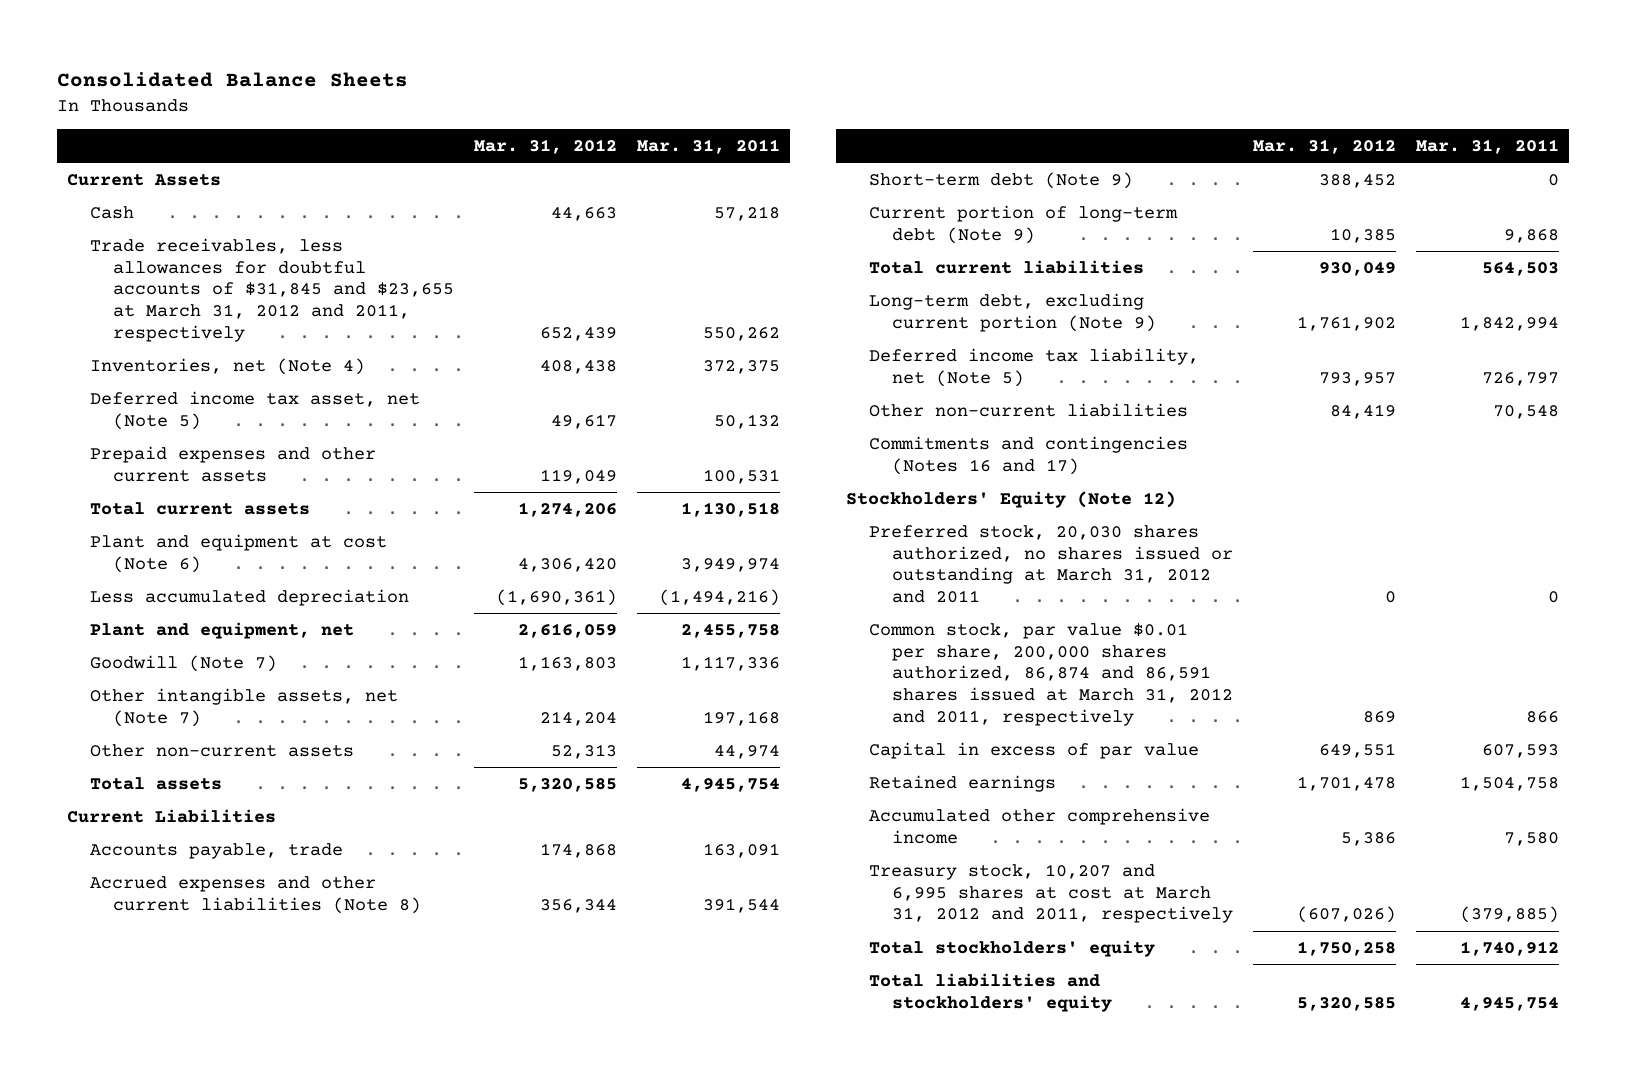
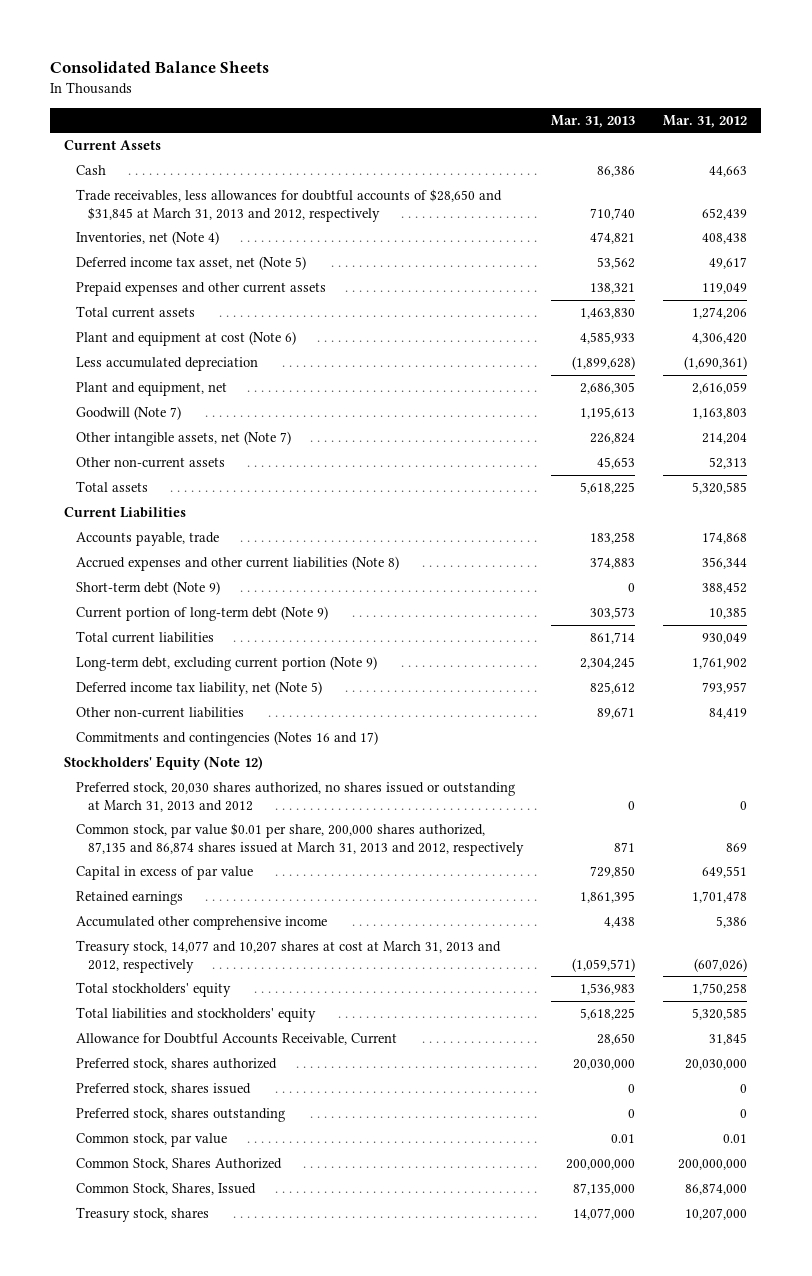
- | Mar. 31, 2012 | Mar. 31, 2011
+ | Mar. 31, 2013 | Mar. 31, 2012
- Trade receivables, less allowances for doubtful accounts of $31,845 and $23,655 at March 31, 2012 and 2011, respectively | 652,439 | 550,262
+ Trade receivables, less allowances for doubtful accounts of $28,650 and $31,845 at March 31, 2013 and 2012, respectively | 710,740 | 652,439
- Preferred stock, 20,030 shares authorized, no shares issued or outstanding at March 31, 2012 and 2011 | 0 | 0
- Common stock, par value $0.01 per share, 200,000 shares authorized, 86,874 and 86,591 shares issued at March 31, 2012 and 2011, respectively | 869 | 866
+ Preferred stock, 20,030 shares authorized, no shares issued or outstanding at March 31, 2013 and 2012 | 0 | 0
+ Common stock, par value $0.01 per share, 200,000 shares authorized, 87,135 and 86,874 shares issued at March 31, 2013 and 2012, respectively | 871 | 869
- Treasury stock, 10,207 and 6,995 shares at cost at March 31, 2012 and 2011, respectively | (607,026) | (379,885)
+ Treasury stock, 14,077 and 10,207 shares at cost at March 31, 2013 and 2012, respectively | (1,059,571) | (607,026)
+ Allowance for Doubtful Accounts Receivable, Current | 28,650 | 31,845
+ Preferred stock, shares authorized | 20,030,000 | 20,030,000
+ Preferred stock, shares issued | 0 | 0
+ Preferred stock, shares outstanding | 0 | 0
+ Common stock, par value | 0.01 | 0.01
+ Common Stock, Shares Authorized | 200,000,000 | 200,000,000
+ Common Stock, Shares, Issued | 87,135,000 | 86,874,000
+ Treasury stock, shares | 14,077,000 | 10,207,000

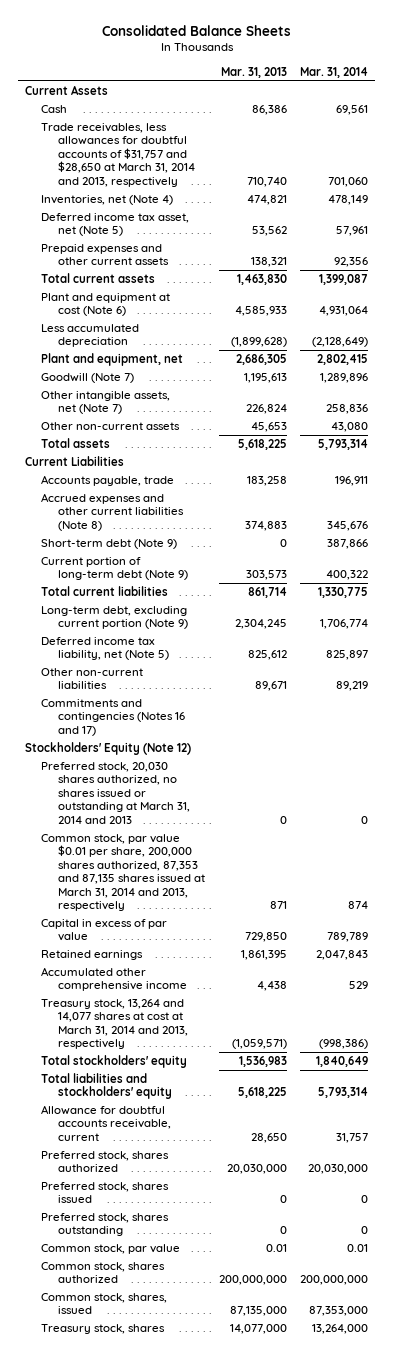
- | Mar. 31, 2013 | Mar. 31, 2012
+ | Mar. 31, 2013 | Mar. 31, 2014
- Trade receivables, less allowances for doubtful accounts of $28,650 and $31,845 at March 31, 2013 and 2012, respectively | 710,740 | 652,439
+ Trade receivables, less allowances for doubtful accounts of $31,757 and $28,650 at March 31, 2014 and 2013, respectively | 710,740 | 701,060
- Preferred stock, 20,030 shares authorized, no shares issued or outstanding at March 31, 2013 and 2012 | 0 | 0
- Common stock, par value $0.01 per share, 200,000 shares authorized, 87,135 and 86,874 shares issued at March 31, 2013 and 2012, respectively | 871 | 869
+ Preferred stock, 20,030 shares authorized, no shares issued or outstanding at March 31, 2014 and 2013 | 0 | 0
+ Common stock, par value $0.01 per share, 200,000 shares authorized, 87,353 and 87,135 shares issued at March 31, 2014 and 2013, respectively | 871 | 874
- Treasury stock, 14,077 and 10,207 shares at cost at March 31, 2013 and 2012, respectively | (1,059,571) | (607,026)
+ Treasury stock, 13,264 and 14,077 shares at cost at March 31, 2014 and 2013, respectively | (1,059,571) | (998,386)
- Allowance for Doubtful Accounts Receivable, Current | 28,650 | 31,845
+ Allowance for doubtful accounts receivable, current | 28,650 | 31,757
- Common Stock, Shares Authorized | 200,000,000 | 200,000,000
- Common Stock, Shares, Issued | 87,135,000 | 86,874,000
+ Common stock, shares authorized | 200,000,000 | 200,000,000
+ Common stock, shares, issued | 87,135,000 | 87,353,000

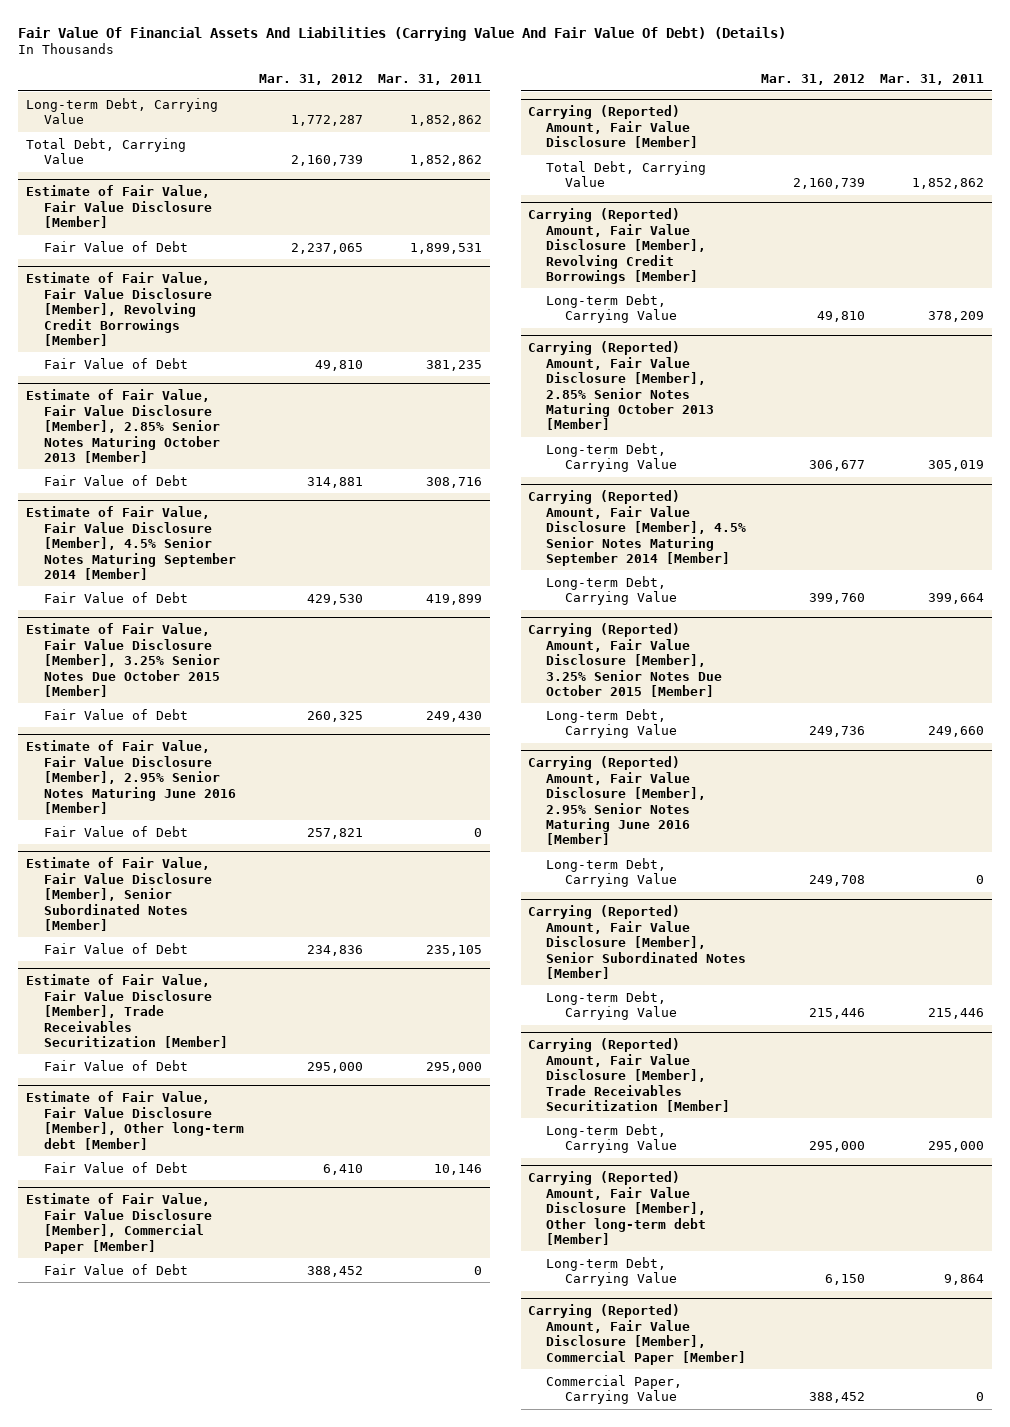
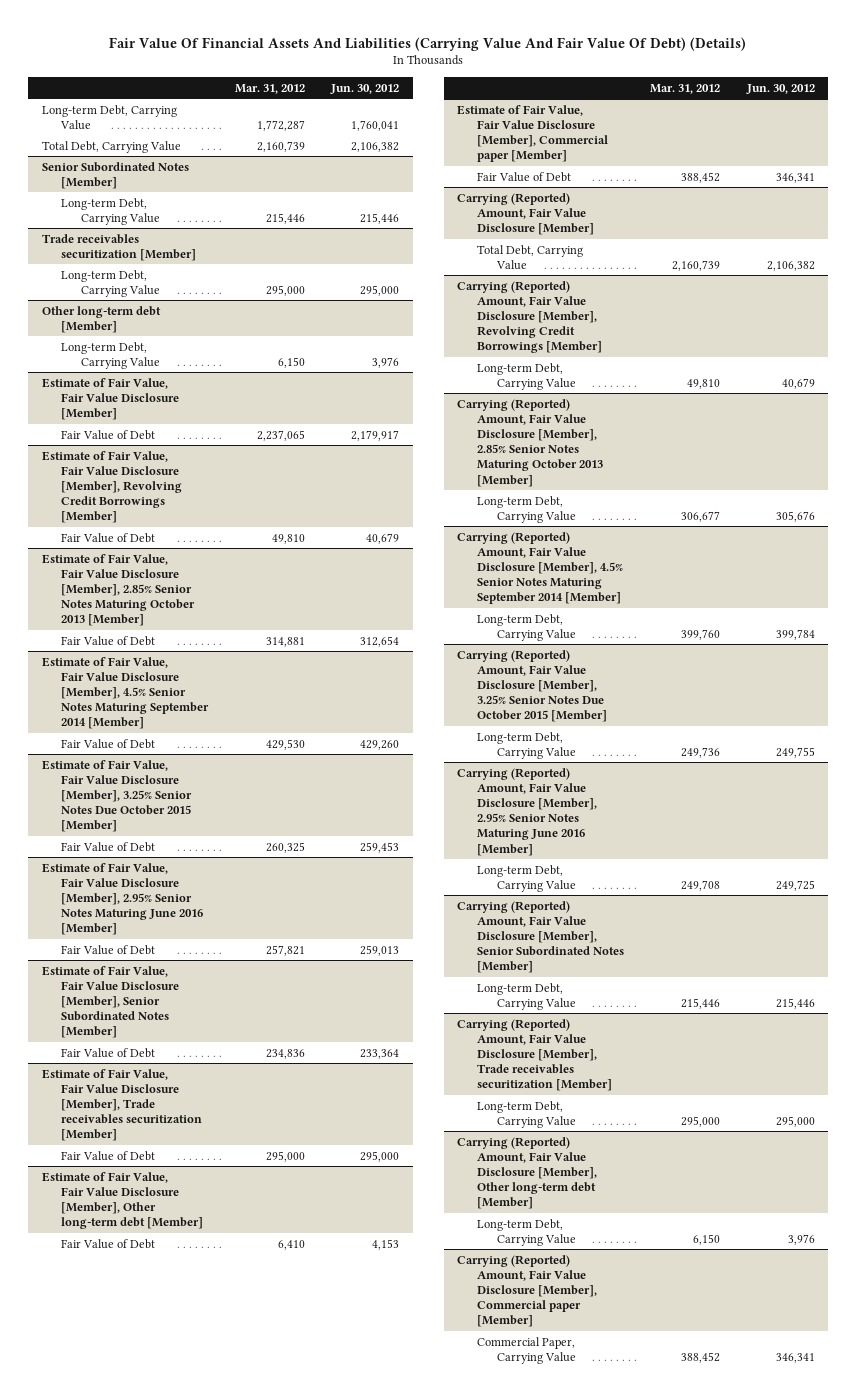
- | Mar. 31, 2012 | Mar. 31, 2011
+ | Mar. 31, 2012 | Jun. 30, 2012
+ Senior Subordinated Notes [Member]
+ Long-term Debt, Carrying Value | 215,446 | 215,446
+ Trade receivables securitization [Member]
+ Long-term Debt, Carrying Value | 295,000 | 295,000
+ Other long-term debt [Member]
+ Long-term Debt, Carrying Value | 6,150 | 3,976
- Estimate of Fair Value, Fair Value Disclosure [Member], Trade Receivables Securitization [Member]
+ Estimate of Fair Value, Fair Value Disclosure [Member], Trade receivables securitization [Member]
- Estimate of Fair Value, Fair Value Disclosure [Member], Commercial Paper [Member]
+ Estimate of Fair Value, Fair Value Disclosure [Member], Commercial paper [Member]
- Carrying (Reported) Amount, Fair Value Disclosure [Member], Trade Receivables Securitization [Member]
+ Carrying (Reported) Amount, Fair Value Disclosure [Member], Trade receivables securitization [Member]
- Carrying (Reported) Amount, Fair Value Disclosure [Member], Commercial Paper [Member]
+ Carrying (Reported) Amount, Fair Value Disclosure [Member], Commercial paper [Member]

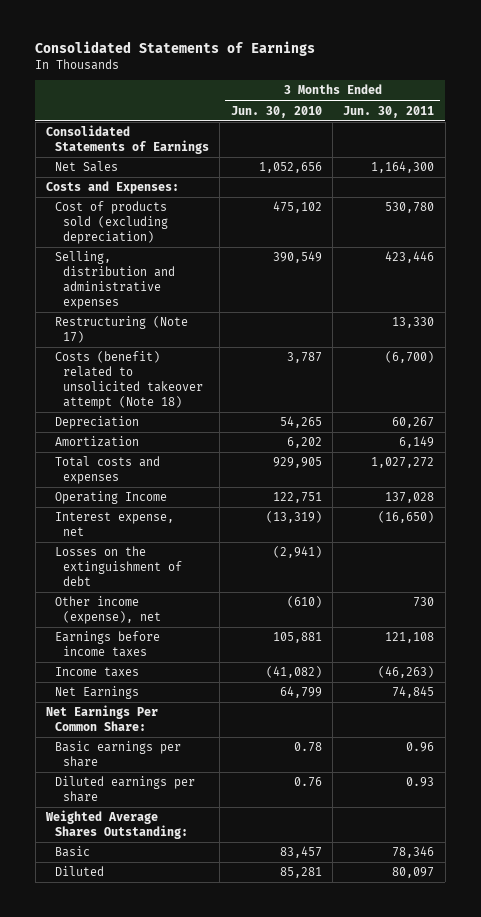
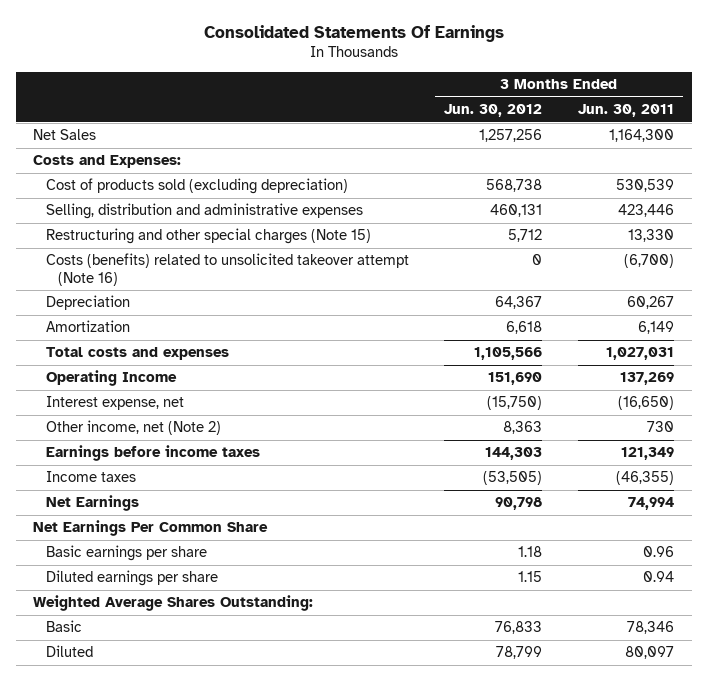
- Consolidated Statements of Earnings
+ Consolidated Statements Of Earnings
- | 3 Months Ended Jun. 30, 2010 | 3 Months Ended Jun. 30, 2011
+ | 3 Months Ended Jun. 30, 2012 | 3 Months Ended Jun. 30, 2011
- Consolidated Statements of Earnings
- Cost of products sold (excluding depreciation) | 475,102 | 530,780
+ Cost of products sold (excluding depreciation) | 568,738 | 530,539
- Restructuring (Note 17) | | 13,330
- Costs (benefit) related to unsolicited takeover attempt (Note 18) | 3,787 | (6,700)
+ Restructuring and other special charges (Note 15) | 5,712 | 13,330
+ Costs (benefits) related to unsolicited takeover attempt (Note 16) | 0 | (6,700)
- Total costs and expenses | 929,905 | 1,027,272
- Operating Income | 122,751 | 137,028
+ Total costs and expenses | 1,105,566 | 1,027,031
+ Operating Income | 151,690 | 137,269
- Losses on the extinguishment of debt | (2,941) |
- Other income (expense), net | (610) | 730
- Earnings before income taxes | 105,881 | 121,108
- Income taxes | (41,082) | (46,263)
- Net Earnings | 64,799 | 74,845
- Net Earnings Per Common Share:
+ Other income, net (Note 2) | 8,363 | 730
+ Earnings before income taxes | 144,303 | 121,349
+ Income taxes | (53,505) | (46,355)
+ Net Earnings | 90,798 | 74,994
+ Net Earnings Per Common Share
- Diluted earnings per share | 0.76 | 0.93
+ Diluted earnings per share | 1.15 | 0.94

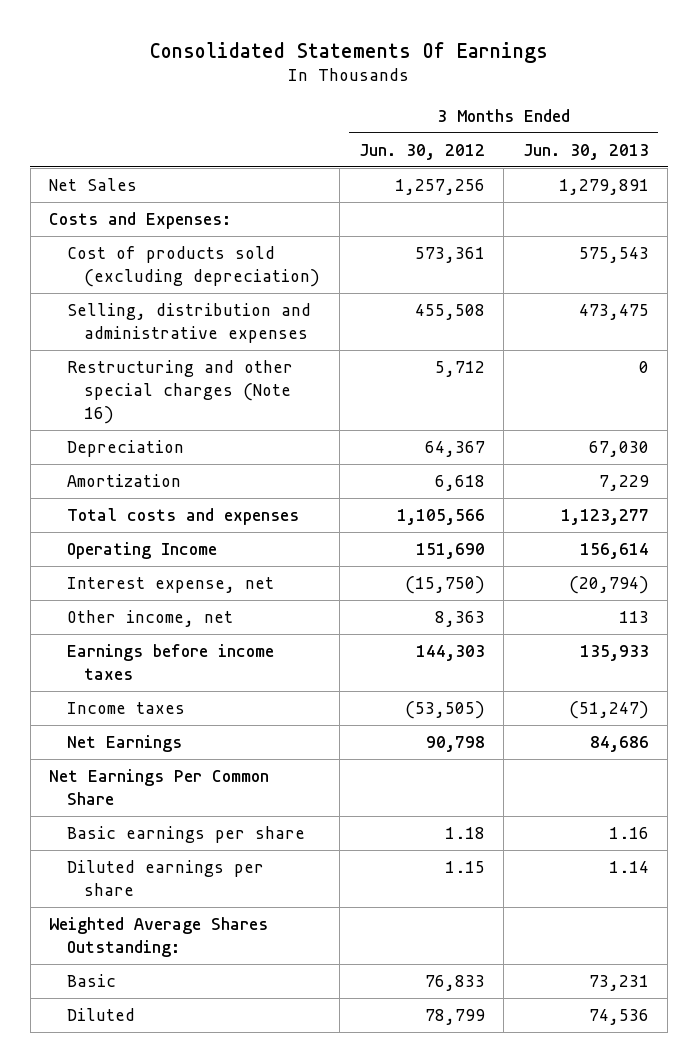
- | 3 Months Ended Jun. 30, 2012 | 3 Months Ended Jun. 30, 2011
+ | 3 Months Ended Jun. 30, 2012 | 3 Months Ended Jun. 30, 2013
- Cost of products sold (excluding depreciation) | 568,738 | 530,539
- Selling, distribution and administrative expenses | 460,131 | 423,446
- Restructuring and other special charges (Note 15) | 5,712 | 13,330
- Costs (benefits) related to unsolicited takeover attempt (Note 16) | 0 | (6,700)
+ Cost of products sold (excluding depreciation) | 573,361 | 575,543
+ Selling, distribution and administrative expenses | 455,508 | 473,475
+ Restructuring and other special charges (Note 16) | 5,712 | 0
- Other income, net (Note 2) | 8,363 | 730
+ Other income, net | 8,363 | 113

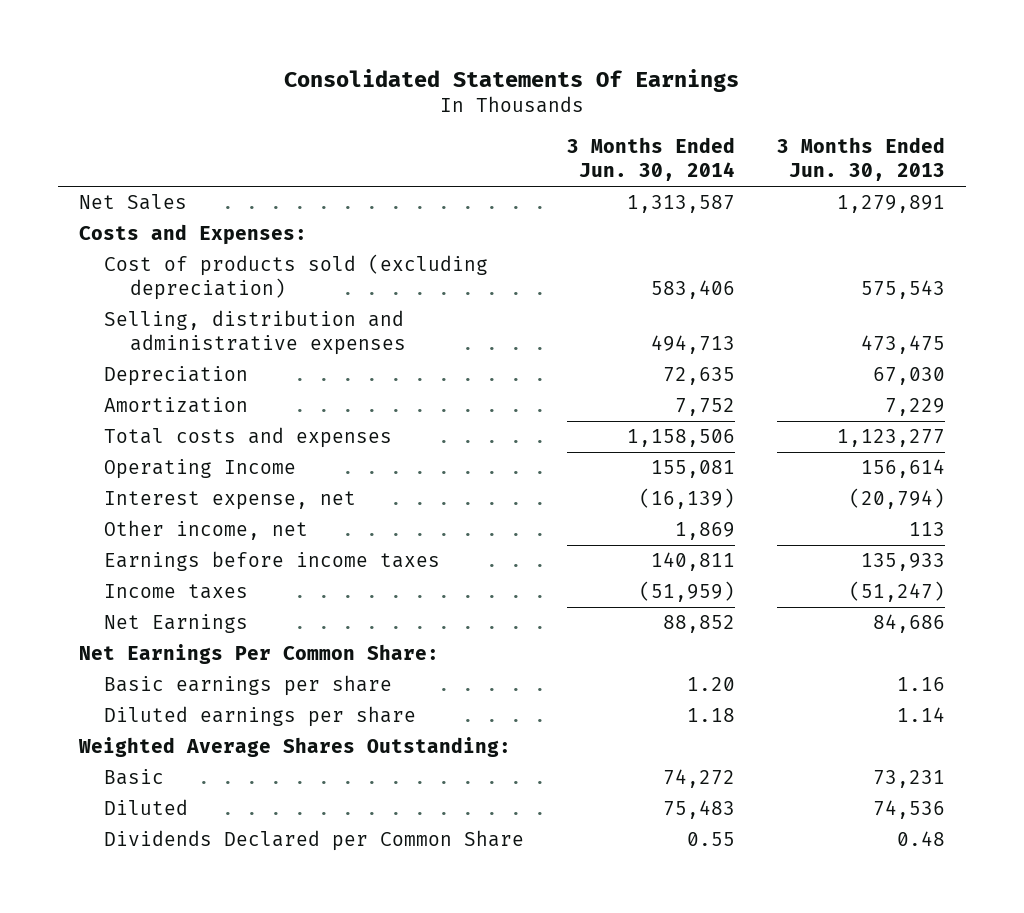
- | 3 Months Ended Jun. 30, 2012 | 3 Months Ended Jun. 30, 2013
+ | 3 Months Ended Jun. 30, 2014 | 3 Months Ended Jun. 30, 2013
- Restructuring and other special charges (Note 16) | 5,712 | 0
- Net Earnings Per Common Share
+ Net Earnings Per Common Share:
+ Dividends Declared per Common Share | 0.55 | 0.48

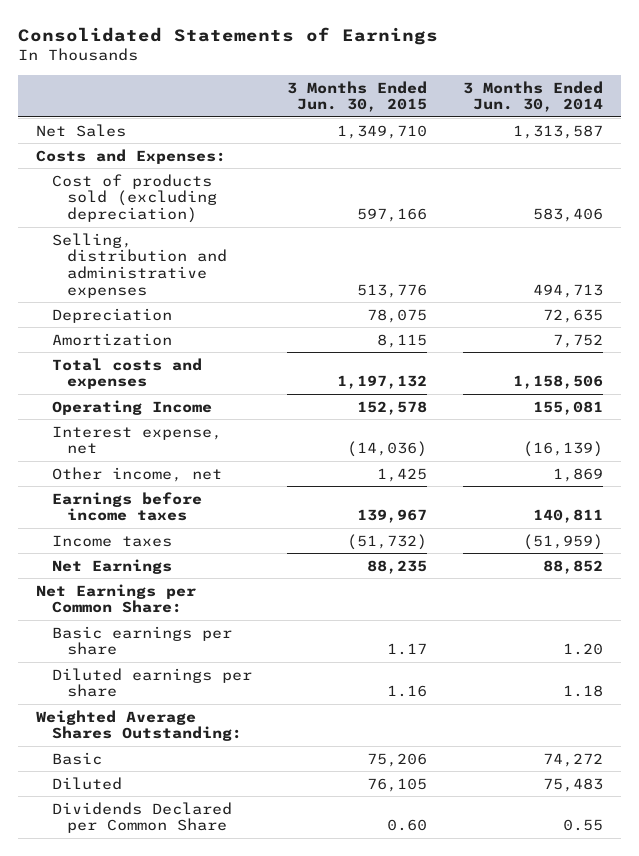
- Consolidated Statements Of Earnings
+ Consolidated Statements of Earnings
- | 3 Months Ended Jun. 30, 2014 | 3 Months Ended Jun. 30, 2013
+ | 3 Months Ended Jun. 30, 2015 | 3 Months Ended Jun. 30, 2014
- Net Earnings Per Common Share:
+ Net Earnings per Common Share:

